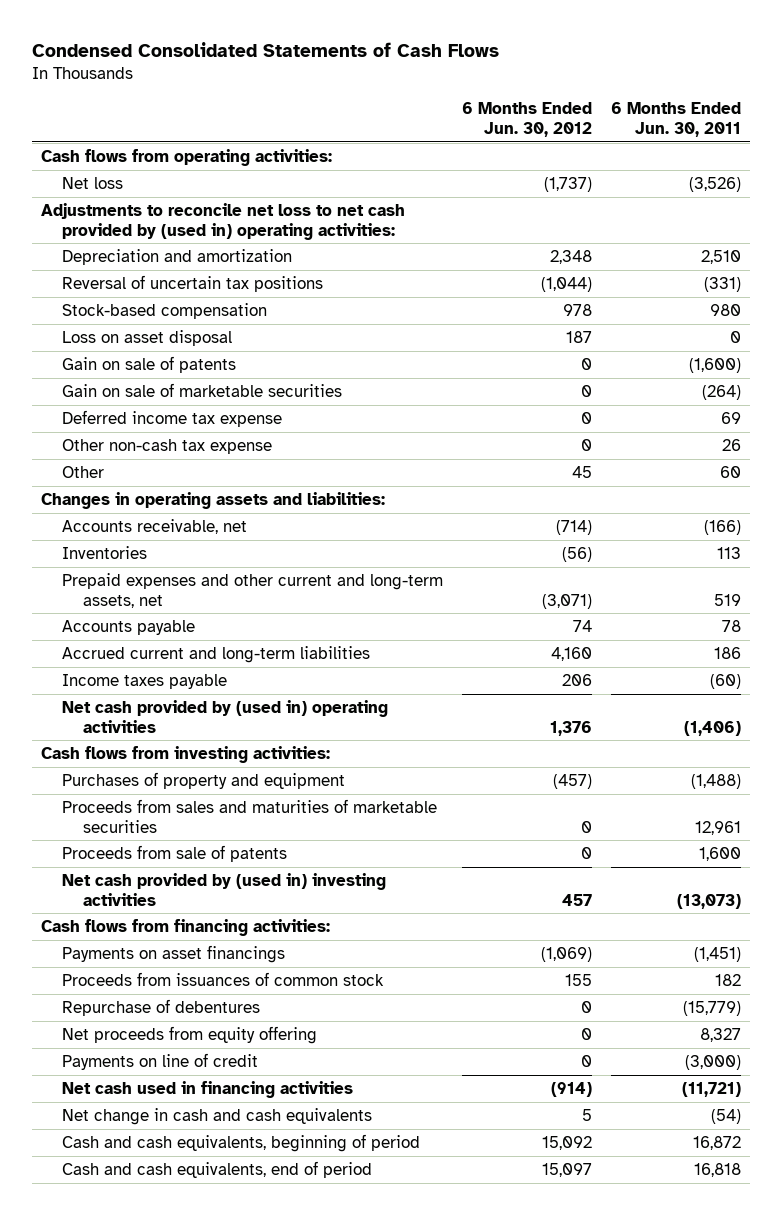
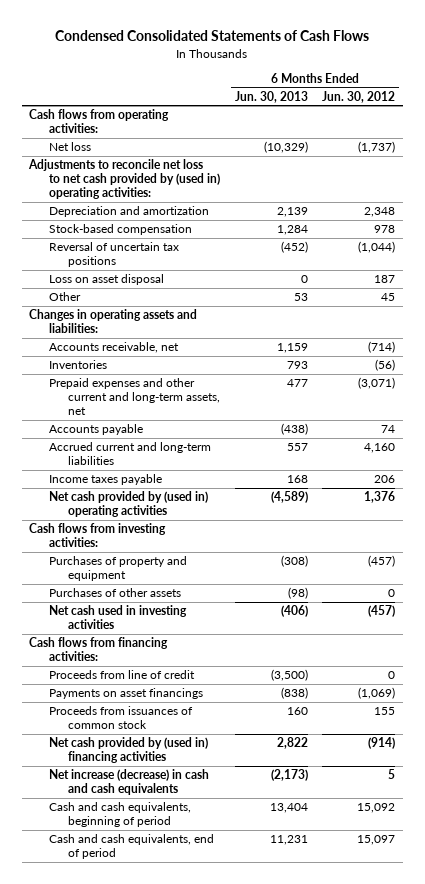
- | 6 Months Ended Jun. 30, 2012 | 6 Months Ended Jun. 30, 2011
+ | 6 Months Ended Jun. 30, 2013 | 6 Months Ended Jun. 30, 2012
moved down: Reversal of uncertain tax positions | (452) | (1,044)
- Gain on sale of patents | 0 | (1,600)
- Gain on sale of marketable securities | 0 | (264)
- Deferred income tax expense | 0 | 69
- Other non-cash tax expense | 0 | 26
- Proceeds from sales and maturities of marketable securities | 0 | 12,961
- Proceeds from sale of patents | 0 | 1,600
- Net cash provided by (used in) investing activities | 457 | (13,073)
+ Purchases of other assets | (98) | 0
+ Net cash used in investing activities | (406) | (457)
+ Proceeds from line of credit | (3,500) | 0
- Repurchase of debentures | 0 | (15,779)
- Net proceeds from equity offering | 0 | 8,327
- Payments on line of credit | 0 | (3,000)
- Net cash used in financing activities | (914) | (11,721)
- Net change in cash and cash equivalents | 5 | (54)
+ Net cash provided by (used in) financing activities | 2,822 | (914)
+ Net increase (decrease) in cash and cash equivalents | (2,173) | 5

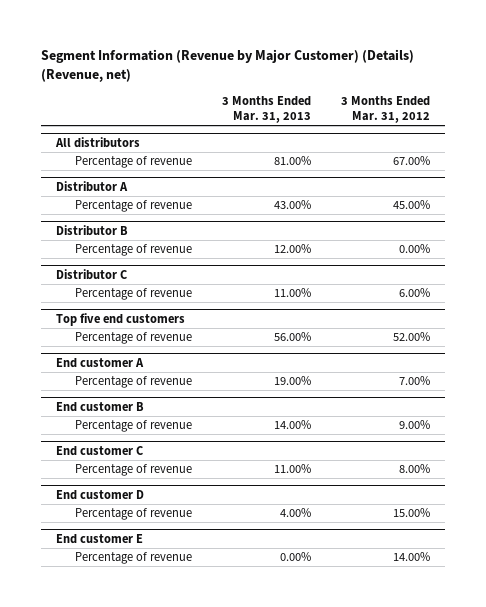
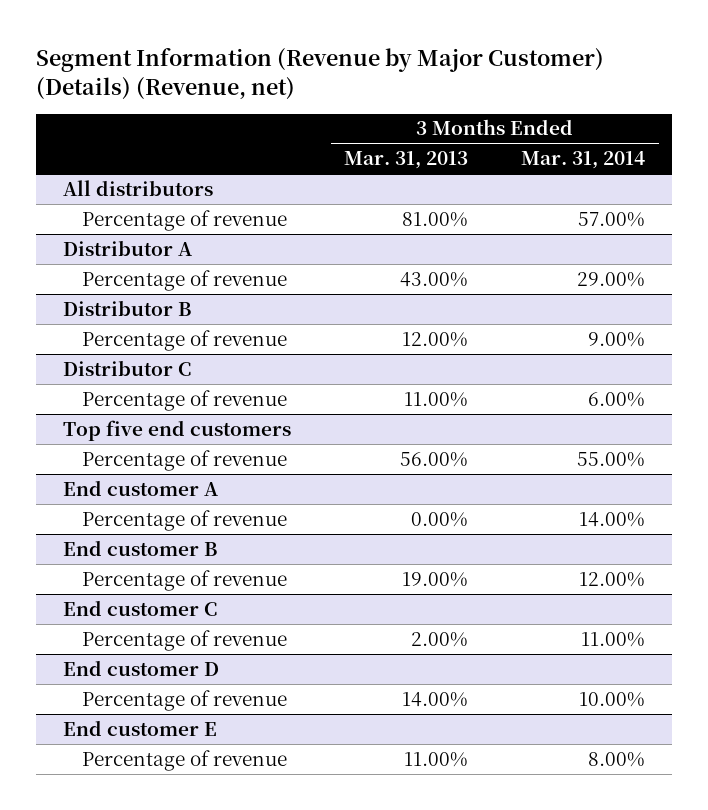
- | 3 Months Ended Mar. 31, 2013 | 3 Months Ended Mar. 31, 2012
+ | 3 Months Ended Mar. 31, 2013 | 3 Months Ended Mar. 31, 2014
@ End customer A
- Percentage of revenue | 19.00% | 7.00%
+ Percentage of revenue | 0.00% | 14.00%
@ End customer B
- Percentage of revenue | 14.00% | 9.00%
+ Percentage of revenue | 19.00% | 12.00%
@ End customer C
- Percentage of revenue | 11.00% | 8.00%
+ Percentage of revenue | 2.00% | 11.00%
@ End customer D
- Percentage of revenue | 4.00% | 15.00%
+ Percentage of revenue | 14.00% | 10.00%
@ End customer E
- Percentage of revenue | 0.00% | 14.00%
+ Percentage of revenue | 11.00% | 8.00%

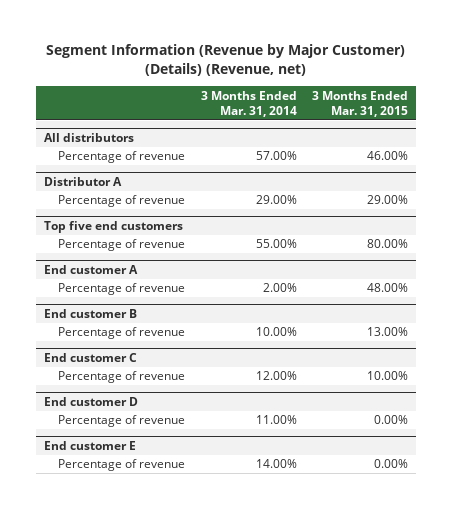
- | 3 Months Ended Mar. 31, 2013 | 3 Months Ended Mar. 31, 2014
+ | 3 Months Ended Mar. 31, 2014 | 3 Months Ended Mar. 31, 2015
- Distributor B
- Percentage of revenue | 12.00% | 9.00%
- Distributor C
- Percentage of revenue | 11.00% | 6.00%
@ End customer A
- Percentage of revenue | 0.00% | 14.00%
+ Percentage of revenue | 2.00% | 48.00%
@ End customer B
- Percentage of revenue | 19.00% | 12.00%
+ Percentage of revenue | 10.00% | 13.00%
@ End customer C
- Percentage of revenue | 2.00% | 11.00%
+ Percentage of revenue | 12.00% | 10.00%
@ End customer D
- Percentage of revenue | 14.00% | 10.00%
+ Percentage of revenue | 11.00% | 0.00%
@ End customer E
- Percentage of revenue | 11.00% | 8.00%
+ Percentage of revenue | 14.00% | 0.00%

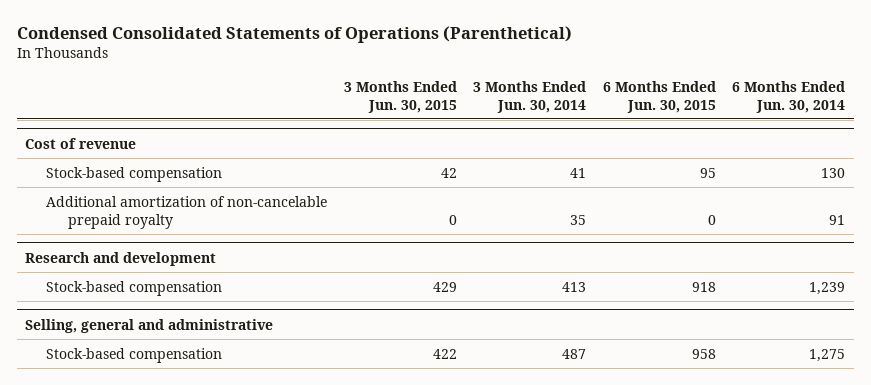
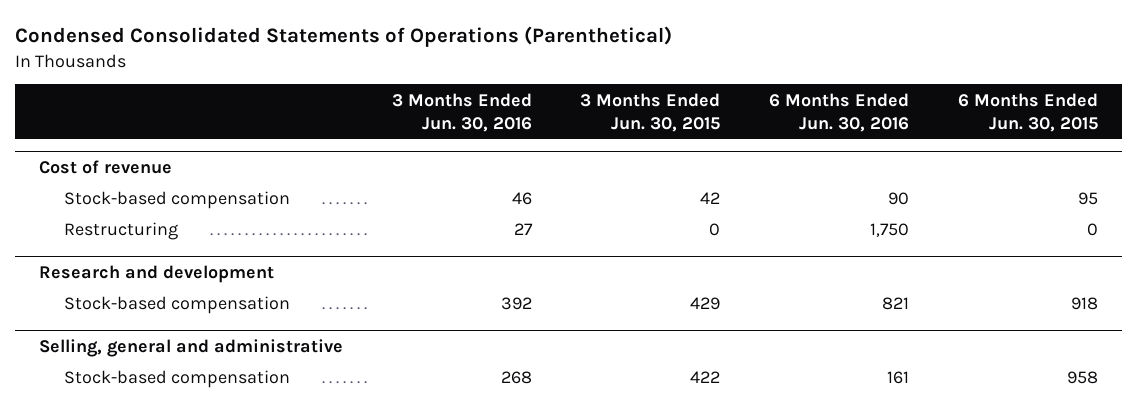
- | 3 Months Ended Jun. 30, 2015 | 3 Months Ended Jun. 30, 2014 | 6 Months Ended Jun. 30, 2015 | 6 Months Ended Jun. 30, 2014
+ | 3 Months Ended Jun. 30, 2016 | 3 Months Ended Jun. 30, 2015 | 6 Months Ended Jun. 30, 2016 | 6 Months Ended Jun. 30, 2015
@ Cost of revenue
- Additional amortization of non-cancelable prepaid royalty | 0 | 35 | 0 | 91
+ Restructuring | 27 | 0 | 1,750 | 0

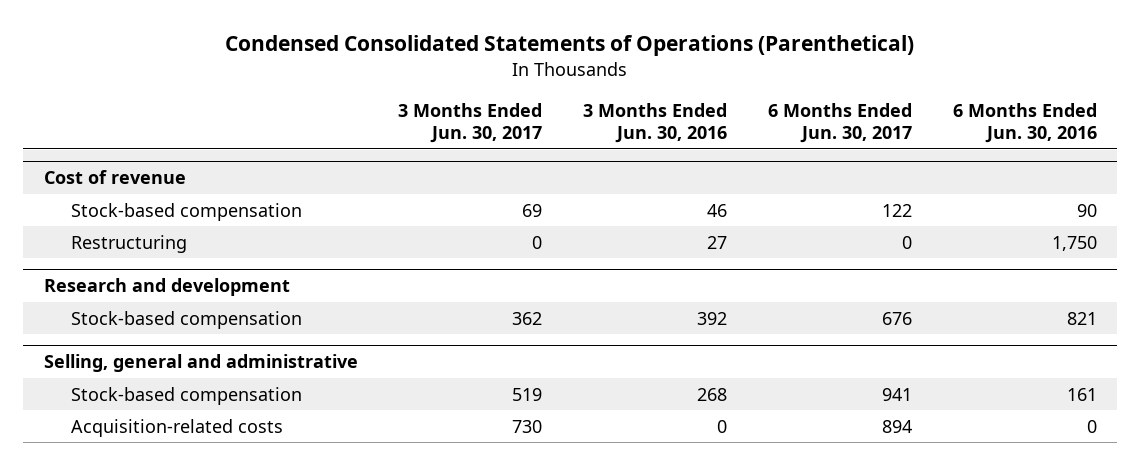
- | 3 Months Ended Jun. 30, 2016 | 3 Months Ended Jun. 30, 2015 | 6 Months Ended Jun. 30, 2016 | 6 Months Ended Jun. 30, 2015
+ | 3 Months Ended Jun. 30, 2017 | 3 Months Ended Jun. 30, 2016 | 6 Months Ended Jun. 30, 2017 | 6 Months Ended Jun. 30, 2016
@ Selling, general and administrative
+ Acquisition-related costs | 730 | 0 | 894 | 0

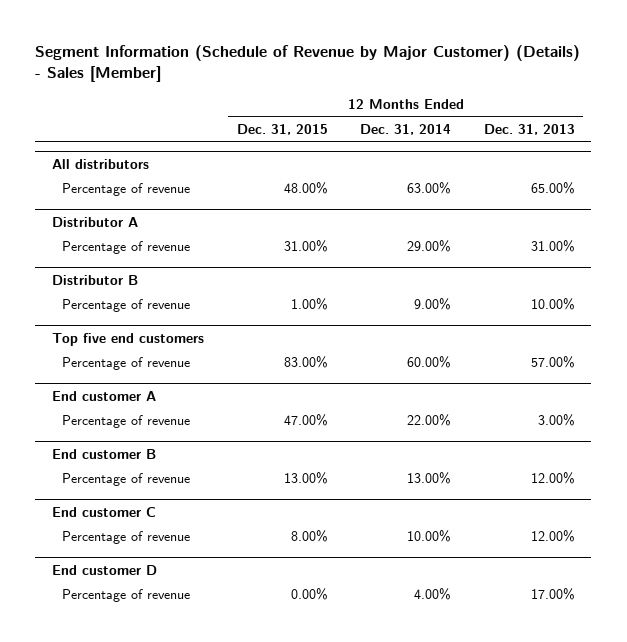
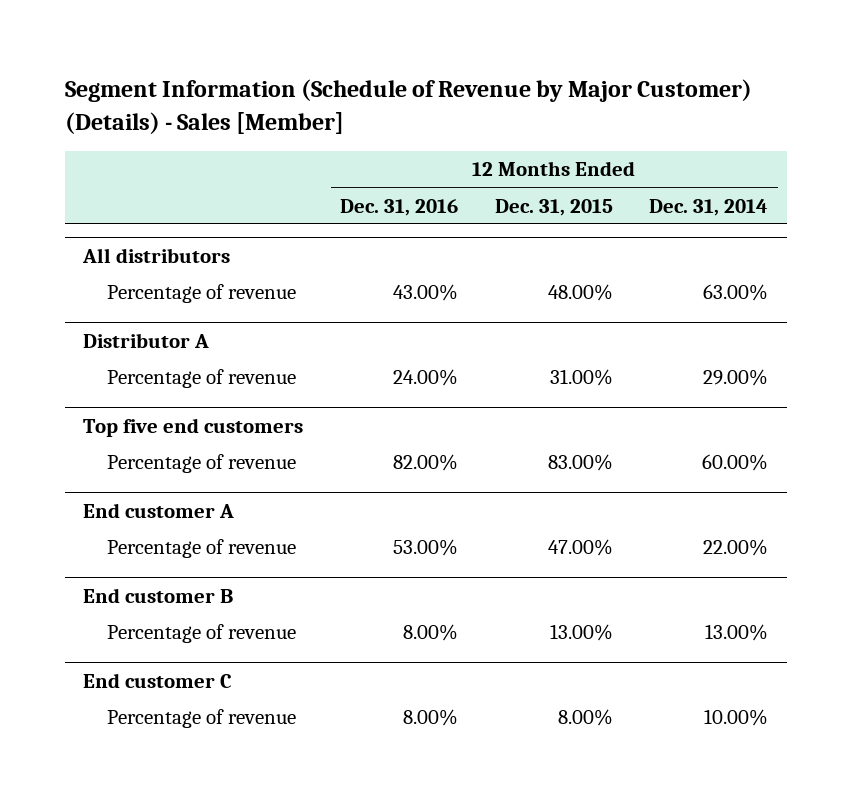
- | 12 Months Ended Dec. 31, 2015 | 12 Months Ended Dec. 31, 2014 | 12 Months Ended Dec. 31, 2013
+ | 12 Months Ended Dec. 31, 2016 | 12 Months Ended Dec. 31, 2015 | 12 Months Ended Dec. 31, 2014
- Distributor B
- Percentage of revenue | 1.00% | 9.00% | 10.00%
- End customer D
- Percentage of revenue | 0.00% | 4.00% | 17.00%

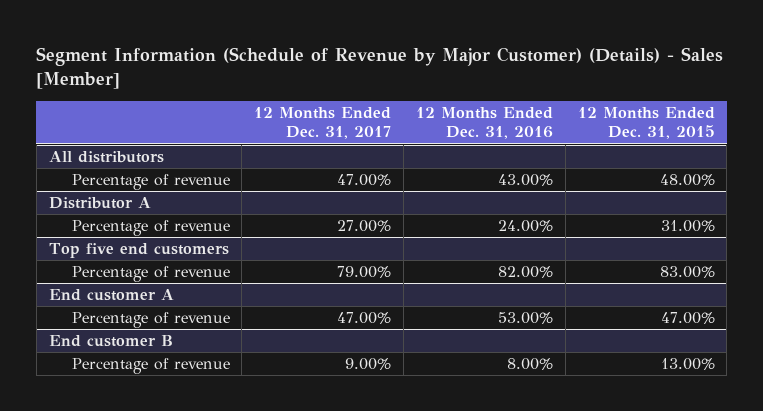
- | 12 Months Ended Dec. 31, 2016 | 12 Months Ended Dec. 31, 2015 | 12 Months Ended Dec. 31, 2014
+ | 12 Months Ended Dec. 31, 2017 | 12 Months Ended Dec. 31, 2016 | 12 Months Ended Dec. 31, 2015
- End customer C
- Percentage of revenue | 8.00% | 8.00% | 10.00%

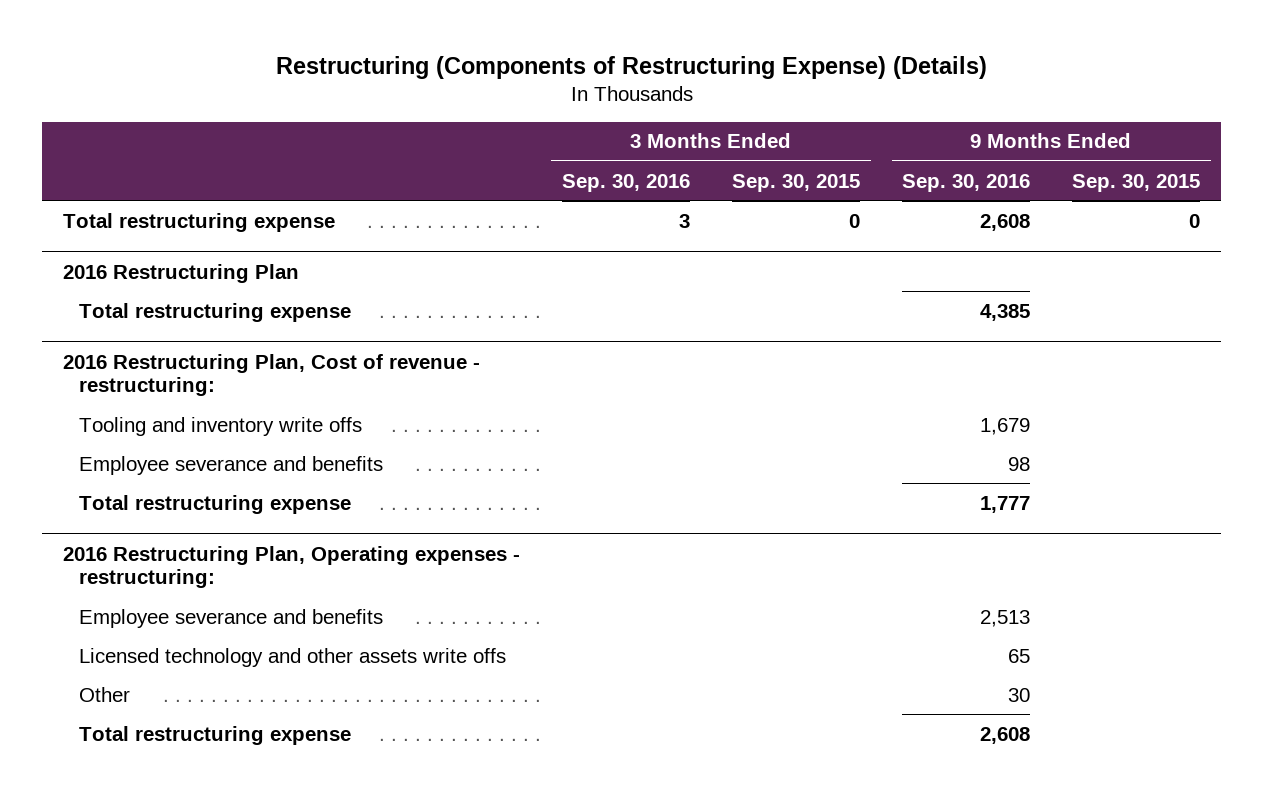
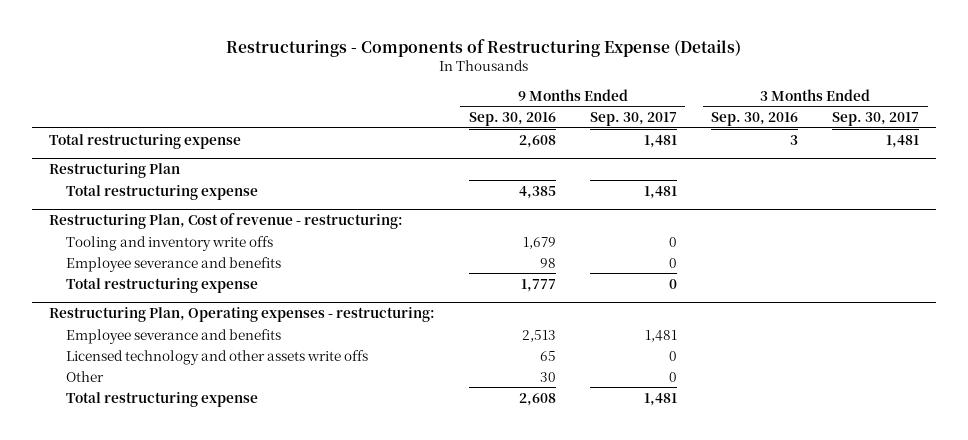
- Restructuring (Components of Restructuring Expense) (Details)
+ Restructurings - Components of Restructuring Expense (Details)
- | 3 Months Ended Sep. 30, 2016 | 3 Months Ended Sep. 30, 2015 | 9 Months Ended Sep. 30, 2016 | 9 Months Ended Sep. 30, 2015
+ | 9 Months Ended Sep. 30, 2016 | 9 Months Ended Sep. 30, 2017 | 3 Months Ended Sep. 30, 2016 | 3 Months Ended Sep. 30, 2017
- 2016 Restructuring Plan
+ Restructuring Plan
- 2016 Restructuring Plan, Cost of revenue - restructuring:
+ Restructuring Plan, Cost of revenue - restructuring:
- 2016 Restructuring Plan, Operating expenses - restructuring:
+ Restructuring Plan, Operating expenses - restructuring:

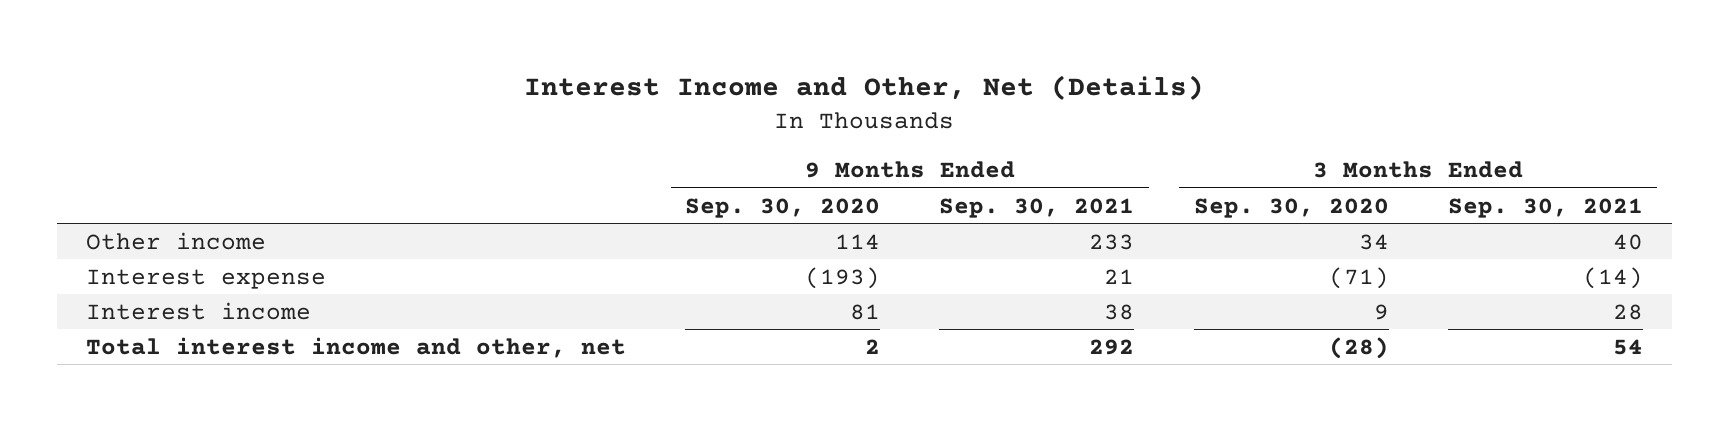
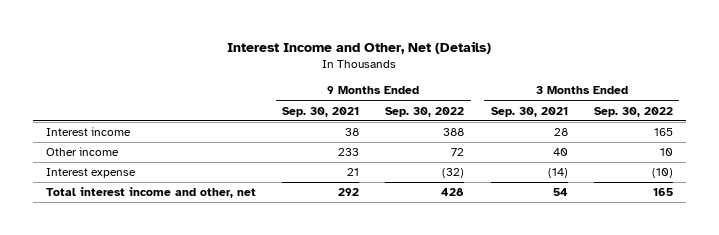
- | 9 Months Ended Sep. 30, 2020 | 9 Months Ended Sep. 30, 2021 | 3 Months Ended Sep. 30, 2020 | 3 Months Ended Sep. 30, 2021
+ | 9 Months Ended Sep. 30, 2021 | 9 Months Ended Sep. 30, 2022 | 3 Months Ended Sep. 30, 2021 | 3 Months Ended Sep. 30, 2022
moved up: Interest income | 38 | 388 | 28 | 165

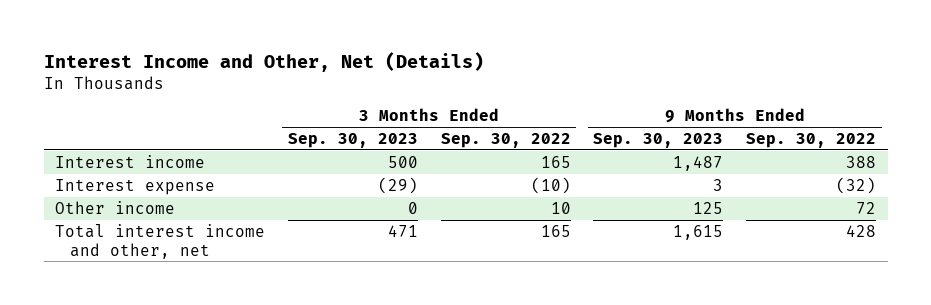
- | 9 Months Ended Sep. 30, 2021 | 9 Months Ended Sep. 30, 2022 | 3 Months Ended Sep. 30, 2021 | 3 Months Ended Sep. 30, 2022
+ | 3 Months Ended Sep. 30, 2023 | 3 Months Ended Sep. 30, 2022 | 9 Months Ended Sep. 30, 2023 | 9 Months Ended Sep. 30, 2022
moved down: Other income | 0 | 10 | 125 | 72

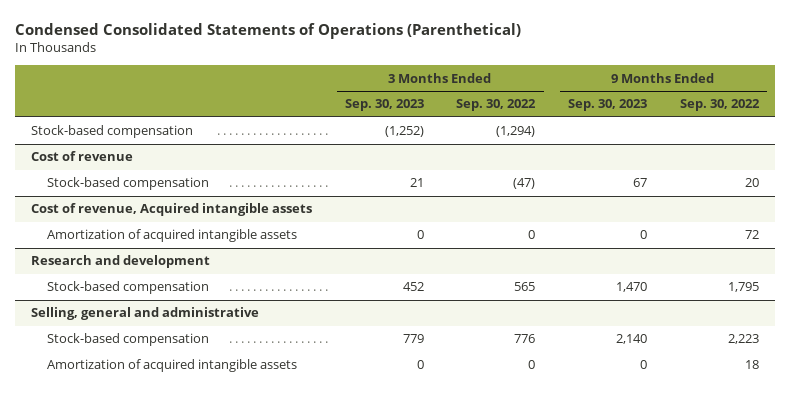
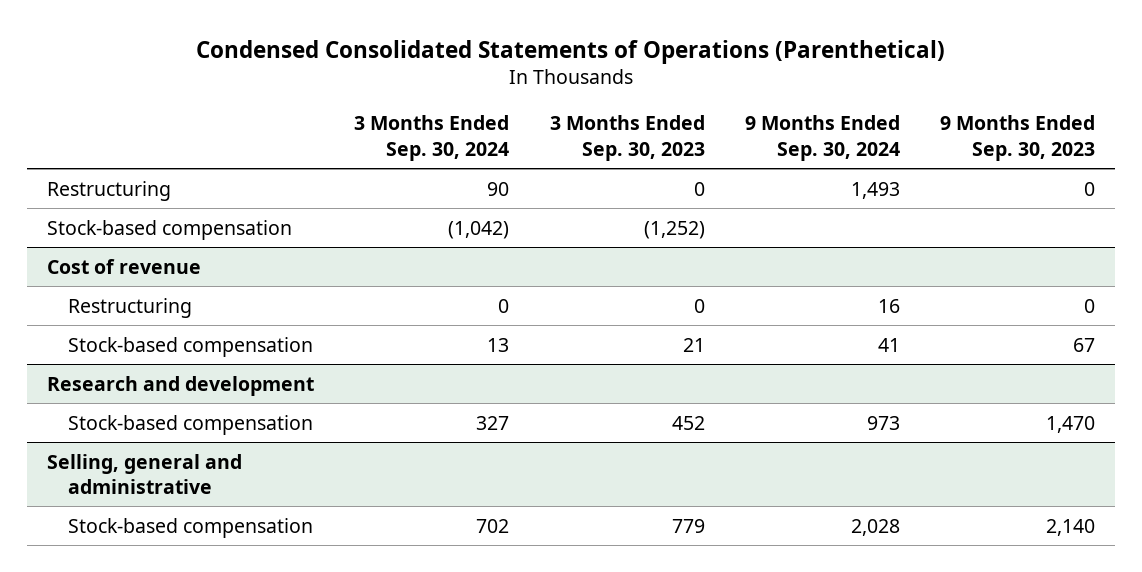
- | 3 Months Ended Sep. 30, 2023 | 3 Months Ended Sep. 30, 2022 | 9 Months Ended Sep. 30, 2023 | 9 Months Ended Sep. 30, 2022
+ | 3 Months Ended Sep. 30, 2024 | 3 Months Ended Sep. 30, 2023 | 9 Months Ended Sep. 30, 2024 | 9 Months Ended Sep. 30, 2023
+ Restructuring | 90 | 0 | 1,493 | 0
@ Cost of revenue
+ Restructuring | 0 | 0 | 16 | 0
- Cost of revenue, Acquired intangible assets
- Amortization of acquired intangible assets | 0 | 0 | 0 | 72
@ Selling, general and administrative
- Amortization of acquired intangible assets | 0 | 0 | 0 | 18

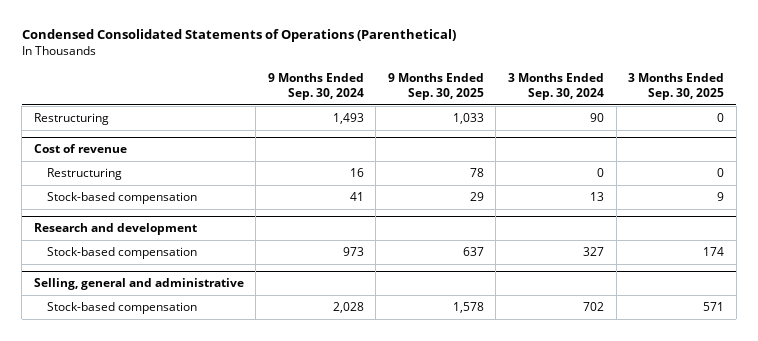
- | 3 Months Ended Sep. 30, 2024 | 3 Months Ended Sep. 30, 2023 | 9 Months Ended Sep. 30, 2024 | 9 Months Ended Sep. 30, 2023
+ | 9 Months Ended Sep. 30, 2024 | 9 Months Ended Sep. 30, 2025 | 3 Months Ended Sep. 30, 2024 | 3 Months Ended Sep. 30, 2025
- Stock-based compensation | (1,042) | (1,252) | |

